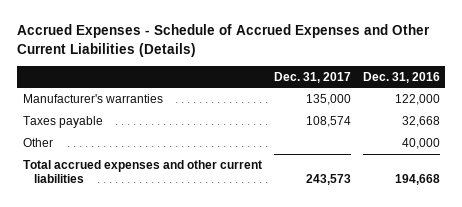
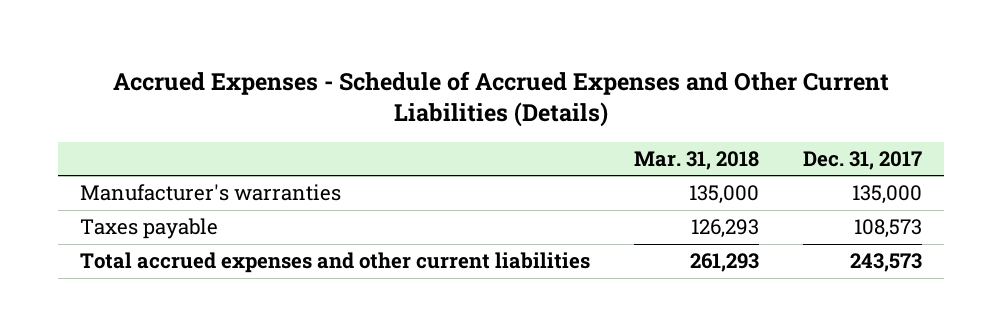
- | Dec. 31, 2017 | Dec. 31, 2016
+ | Mar. 31, 2018 | Dec. 31, 2017
- Taxes payable | 108,574 | 32,668
- Other | | 40,000
+ Taxes payable | 126,293 | 108,573

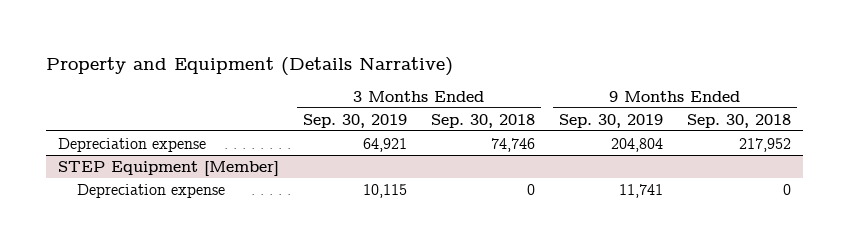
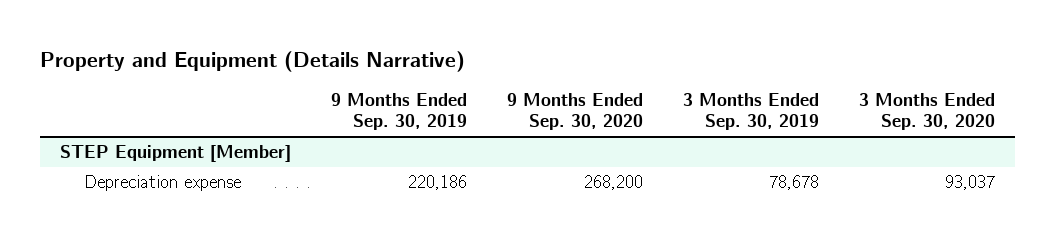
- | 3 Months Ended Sep. 30, 2019 | 3 Months Ended Sep. 30, 2018 | 9 Months Ended Sep. 30, 2019 | 9 Months Ended Sep. 30, 2018
+ | 9 Months Ended Sep. 30, 2019 | 9 Months Ended Sep. 30, 2020 | 3 Months Ended Sep. 30, 2019 | 3 Months Ended Sep. 30, 2020
- Depreciation expense | 64,921 | 74,746 | 204,804 | 217,952
@ STEP Equipment [Member]
- Depreciation expense | 10,115 | 0 | 11,741 | 0
+ Depreciation expense | 220,186 | 268,200 | 78,678 | 93,037

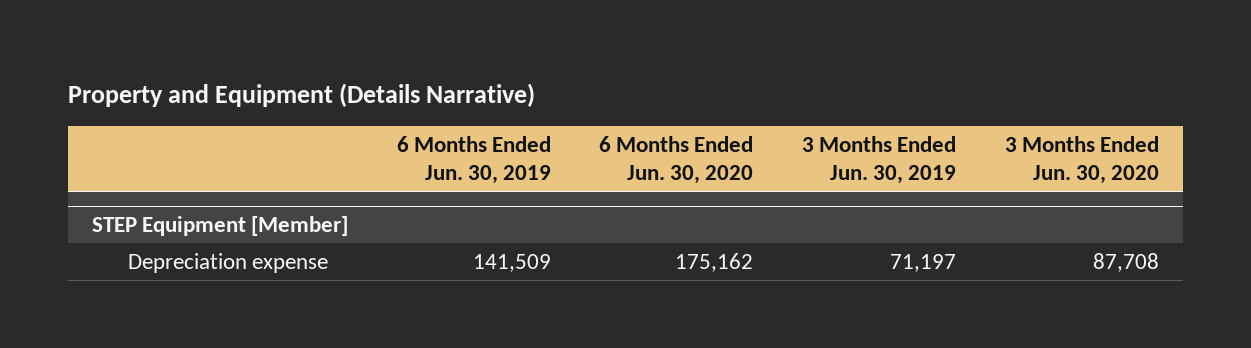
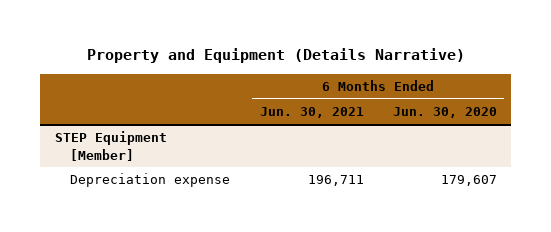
- | 6 Months Ended Jun. 30, 2019 | 6 Months Ended Jun. 30, 2020 | 3 Months Ended Jun. 30, 2019 | 3 Months Ended Jun. 30, 2020
+ | 6 Months Ended Jun. 30, 2021 | 6 Months Ended Jun. 30, 2020
@ STEP Equipment [Member]
- Depreciation expense | 141,509 | 175,162 | 71,197 | 87,708
+ Depreciation expense | 196,711 | 179,607

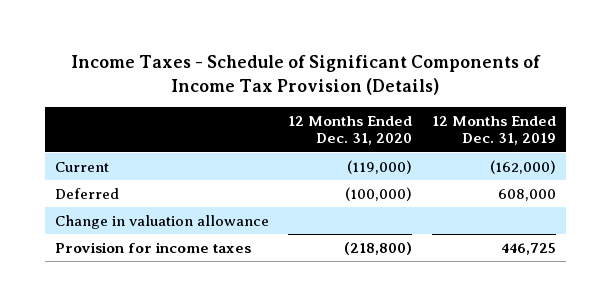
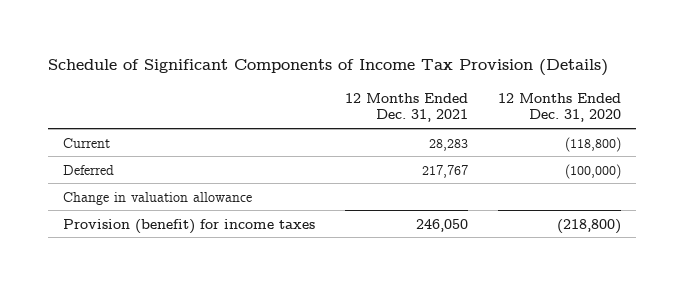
- Income Taxes - Schedule of Significant Components of Income Tax Provision (Details)
+ Schedule of Significant Components of Income Tax Provision (Details)
- | 12 Months Ended Dec. 31, 2020 | 12 Months Ended Dec. 31, 2019
+ | 12 Months Ended Dec. 31, 2021 | 12 Months Ended Dec. 31, 2020
- Current | (119,000) | (162,000)
+ Current | 28,283 | (118,800)
- Provision for income taxes | (218,800) | 446,725
+ Provision (benefit) for income taxes | 246,050 | (218,800)

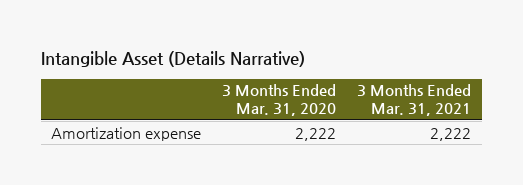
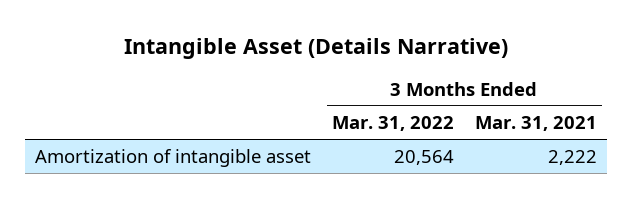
- | 3 Months Ended Mar. 31, 2020 | 3 Months Ended Mar. 31, 2021
+ | 3 Months Ended Mar. 31, 2022 | 3 Months Ended Mar. 31, 2021
- Amortization expense | 2,222 | 2,222
+ Amortization of intangible asset | 20,564 | 2,222

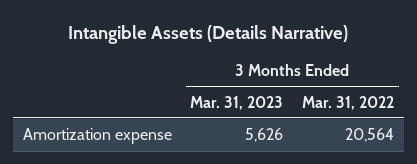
- Intangible Asset (Details Narrative)
+ Intangible Assets (Details Narrative)
- | 3 Months Ended Mar. 31, 2022 | 3 Months Ended Mar. 31, 2021
+ | 3 Months Ended Mar. 31, 2023 | 3 Months Ended Mar. 31, 2022
- Amortization of intangible asset | 20,564 | 2,222
+ Amortization expense | 5,626 | 20,564

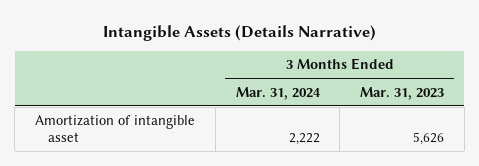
- | 3 Months Ended Mar. 31, 2023 | 3 Months Ended Mar. 31, 2022
+ | 3 Months Ended Mar. 31, 2024 | 3 Months Ended Mar. 31, 2023
- Amortization expense | 5,626 | 20,564
+ Amortization of intangible asset | 2,222 | 5,626

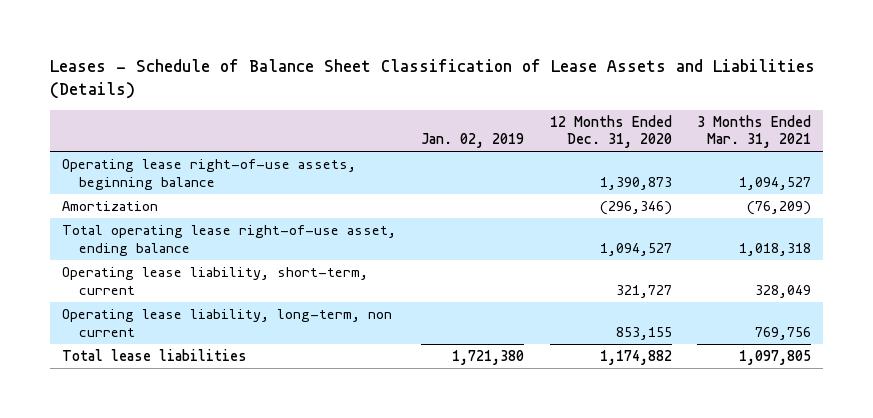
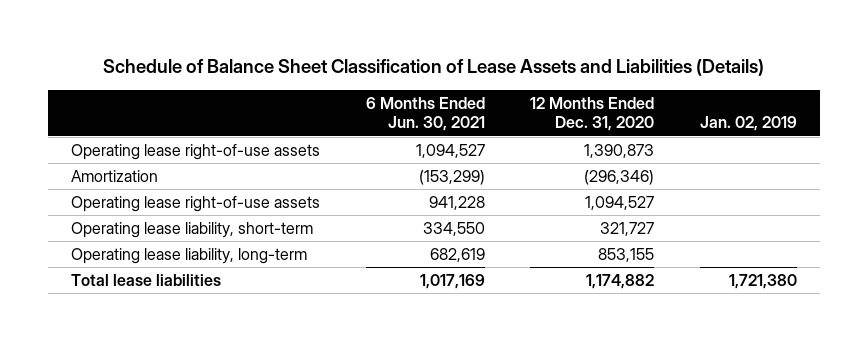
- Leases - Schedule of Balance Sheet Classification of Lease Assets and Liabilities (Details)
+ Schedule of Balance Sheet Classification of Lease Assets and Liabilities (Details)
- | Jan. 02, 2019 | 12 Months Ended Dec. 31, 2020 | 3 Months Ended Mar. 31, 2021
+ | 6 Months Ended Jun. 30, 2021 | 12 Months Ended Dec. 31, 2020 | Jan. 02, 2019
- Operating lease right-of-use assets, beginning balance | | 1,390,873 | 1,094,527
+ Operating lease right-of-use assets | 1,094,527 | 1,390,873 |
- Total operating lease right-of-use asset, ending balance | | 1,094,527 | 1,018,318
- Operating lease liability, short-term, current | | 321,727 | 328,049
- Operating lease liability, long-term, non current | | 853,155 | 769,756
+ Operating lease right-of-use assets | 941,228 | 1,094,527 |
+ Operating lease liability, short-term | 334,550 | 321,727 |
+ Operating lease liability, long-term | 682,619 | 853,155 |

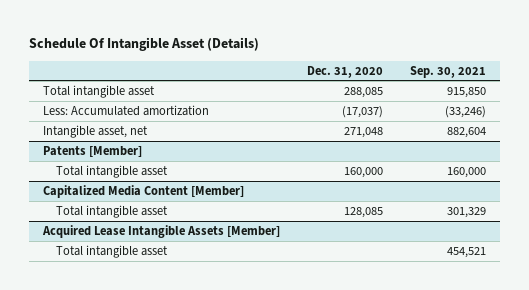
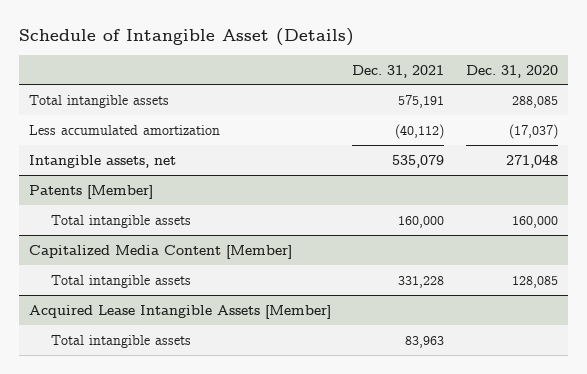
- Schedule Of Intangible Asset (Details)
+ Schedule of Intangible Asset (Details)
- | Dec. 31, 2020 | Sep. 30, 2021
+ | Dec. 31, 2021 | Dec. 31, 2020
- Total intangible asset | 288,085 | 915,850
- Less: Accumulated amortization | (17,037) | (33,246)
- Intangible asset, net | 271,048 | 882,604
+ Total intangible assets | 575,191 | 288,085
+ Less accumulated amortization | (40,112) | (17,037)
+ Intangible assets, net | 535,079 | 271,048
@ Patents [Member]
- Total intangible asset | 160,000 | 160,000
+ Total intangible assets | 160,000 | 160,000
@ Capitalized Media Content [Member]
- Total intangible asset | 128,085 | 301,329
+ Total intangible assets | 331,228 | 128,085
@ Acquired Lease Intangible Assets [Member]
- Total intangible asset | | 454,521
+ Total intangible assets | 83,963 |

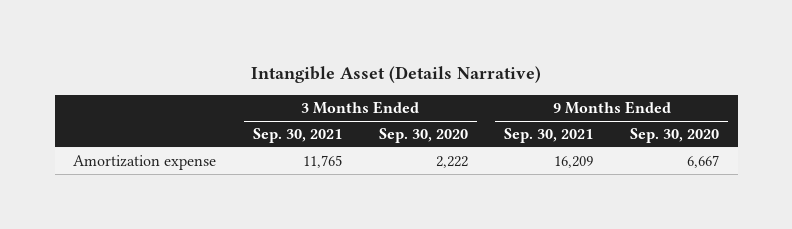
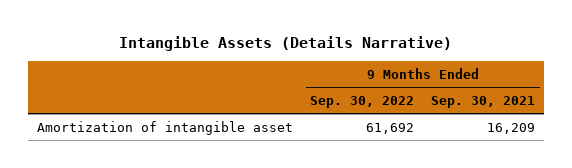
- Intangible Asset (Details Narrative)
+ Intangible Assets (Details Narrative)
- | 3 Months Ended Sep. 30, 2021 | 3 Months Ended Sep. 30, 2020 | 9 Months Ended Sep. 30, 2021 | 9 Months Ended Sep. 30, 2020
+ | 9 Months Ended Sep. 30, 2022 | 9 Months Ended Sep. 30, 2021
- Amortization expense | 11,765 | 2,222 | 16,209 | 6,667
+ Amortization of intangible asset | 61,692 | 16,209

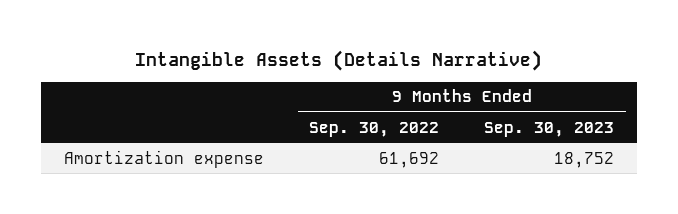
- | 9 Months Ended Sep. 30, 2022 | 9 Months Ended Sep. 30, 2021
+ | 9 Months Ended Sep. 30, 2022 | 9 Months Ended Sep. 30, 2023
- Amortization of intangible asset | 61,692 | 16,209
+ Amortization expense | 61,692 | 18,752

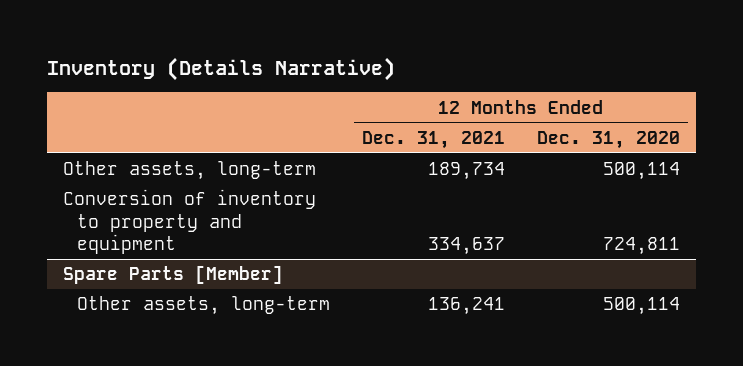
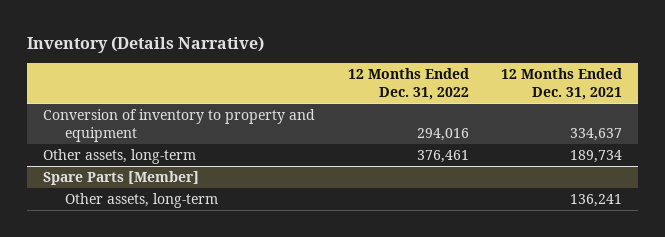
- | 12 Months Ended Dec. 31, 2021 | 12 Months Ended Dec. 31, 2020
+ | 12 Months Ended Dec. 31, 2022 | 12 Months Ended Dec. 31, 2021
moved down: Other assets, long-term | 376,461 | 189,734

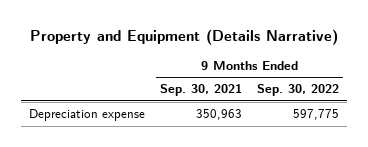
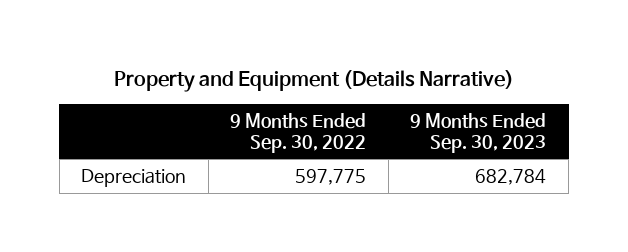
- | 9 Months Ended Sep. 30, 2021 | 9 Months Ended Sep. 30, 2022
+ | 9 Months Ended Sep. 30, 2022 | 9 Months Ended Sep. 30, 2023
- Depreciation expense | 350,963 | 597,775
+ Depreciation | 597,775 | 682,784

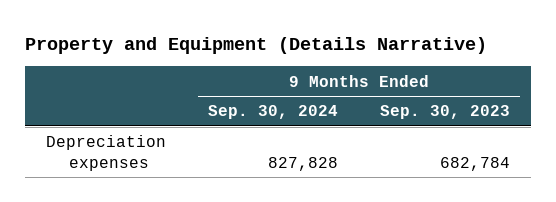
- | 9 Months Ended Sep. 30, 2022 | 9 Months Ended Sep. 30, 2023
+ | 9 Months Ended Sep. 30, 2024 | 9 Months Ended Sep. 30, 2023
- Depreciation | 597,775 | 682,784
+ Depreciation expenses | 827,828 | 682,784

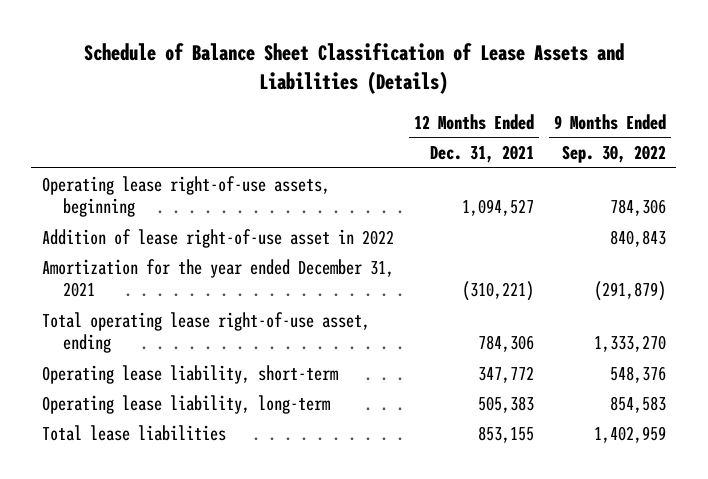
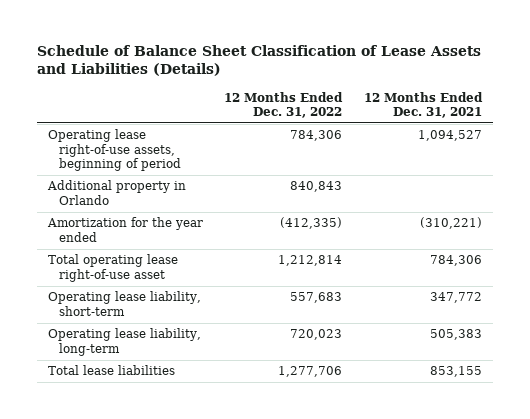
- | 12 Months Ended Dec. 31, 2021 | 9 Months Ended Sep. 30, 2022
+ | 12 Months Ended Dec. 31, 2022 | 12 Months Ended Dec. 31, 2021
- Operating lease right-of-use assets, beginning | 1,094,527 | 784,306
- Addition of lease right-of-use asset in 2022 | | 840,843
- Amortization for the year ended December 31, 2021 | (310,221) | (291,879)
- Total operating lease right-of-use asset, ending | 784,306 | 1,333,270
+ Operating lease right-of-use assets, beginning of period | 784,306 | 1,094,527
+ Additional property in Orlando | 840,843 |
+ Amortization for the year ended | (412,335) | (310,221)
+ Total operating lease right-of-use asset | 1,212,814 | 784,306

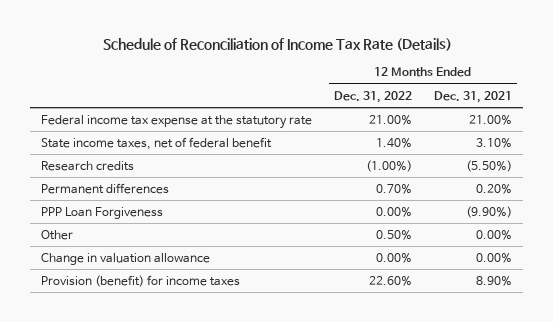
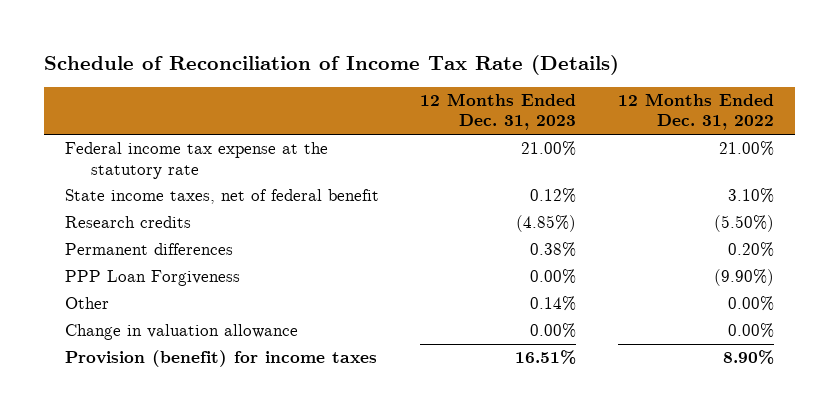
- | 12 Months Ended Dec. 31, 2022 | 12 Months Ended Dec. 31, 2021
+ | 12 Months Ended Dec. 31, 2023 | 12 Months Ended Dec. 31, 2022
- State income taxes, net of federal benefit | 1.40% | 3.10%
- Research credits | (1.00%) | (5.50%)
- Permanent differences | 0.70% | 0.20%
- PPP Loan Forgiveness | 0.00% | (9.90%)
- Other | 0.50% | 0.00%
+ State income taxes, net of federal benefit | 0.12% | 3.10%
+ Research credits | (4.85%) | (5.50%)
+ Permanent differences | 0.38% | 0.20%
+ PPP Loan Forgiveness | 0.00% | (9.90%)
+ Other | 0.14% | 0.00%
- Provision (benefit) for income taxes | 22.60% | 8.90%
+ Provision (benefit) for income taxes | 16.51% | 8.90%

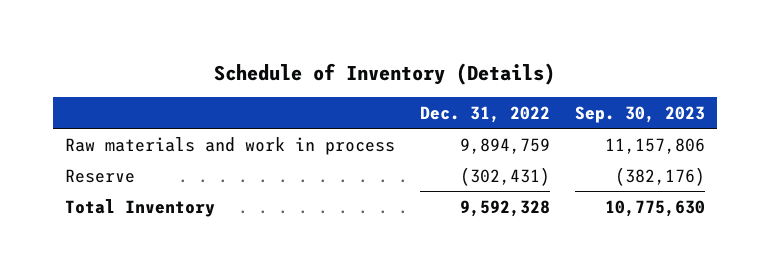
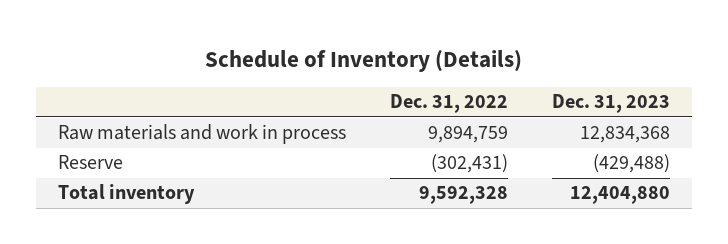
- | Dec. 31, 2022 | Sep. 30, 2023
+ | Dec. 31, 2022 | Dec. 31, 2023
- Total Inventory | 9,592,328 | 10,775,630
+ Total inventory | 9,592,328 | 12,404,880

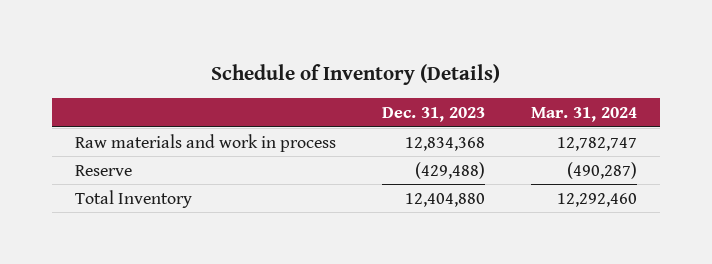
- | Dec. 31, 2022 | Dec. 31, 2023
+ | Dec. 31, 2023 | Mar. 31, 2024
- Total inventory | 9,592,328 | 12,404,880
+ Total Inventory | 12,404,880 | 12,292,460

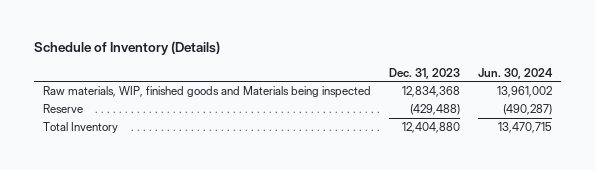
- | Dec. 31, 2023 | Mar. 31, 2024
+ | Dec. 31, 2023 | Jun. 30, 2024
- Raw materials and work in process | 12,834,368 | 12,782,747
+ Raw materials, WIP, finished goods and Materials being inspected | 12,834,368 | 13,961,002

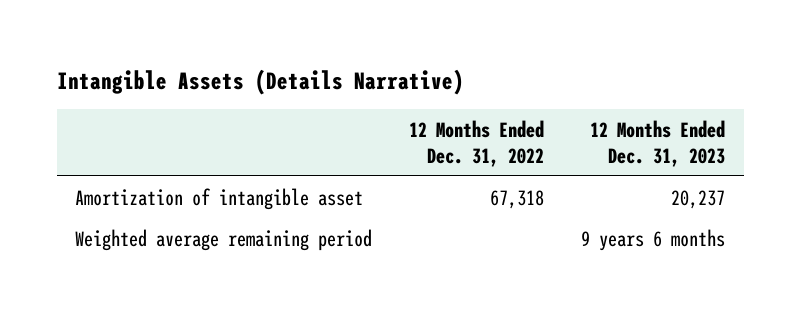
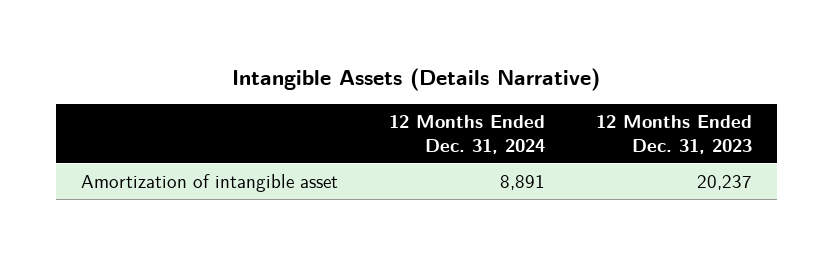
- | 12 Months Ended Dec. 31, 2022 | 12 Months Ended Dec. 31, 2023
+ | 12 Months Ended Dec. 31, 2024 | 12 Months Ended Dec. 31, 2023
- Weighted average remaining period | | 9 years 6 months

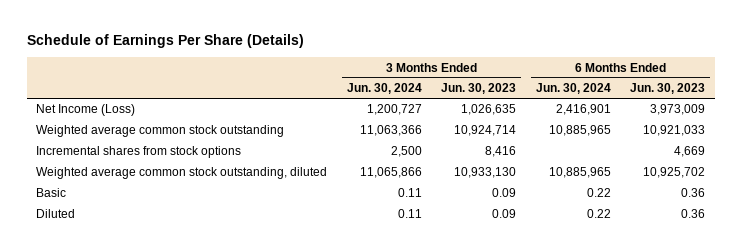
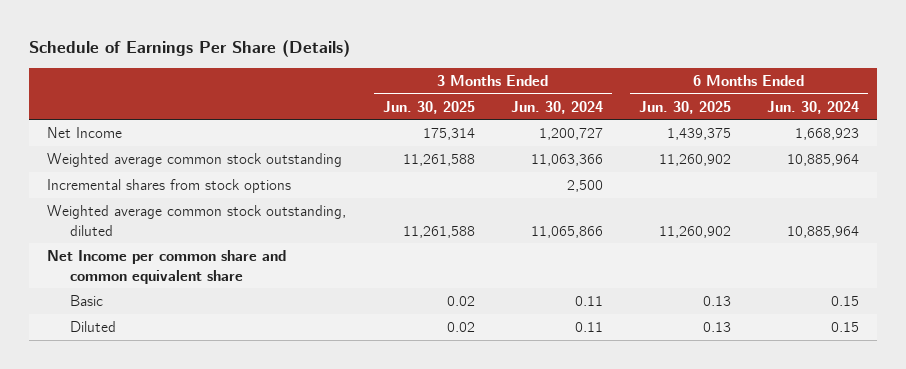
- | 3 Months Ended Jun. 30, 2024 | 3 Months Ended Jun. 30, 2023 | 6 Months Ended Jun. 30, 2024 | 6 Months Ended Jun. 30, 2023
+ | 3 Months Ended Jun. 30, 2025 | 3 Months Ended Jun. 30, 2024 | 6 Months Ended Jun. 30, 2025 | 6 Months Ended Jun. 30, 2024
- Net Income (Loss) | 1,200,727 | 1,026,635 | 2,416,901 | 3,973,009
- Weighted average common stock outstanding | 11,063,366 | 10,924,714 | 10,885,965 | 10,921,033
+ Net Income | 175,314 | 1,200,727 | 1,439,375 | 1,668,923
+ Weighted average common stock outstanding | 11,261,588 | 11,063,366 | 11,260,902 | 10,885,964
- Weighted average common stock outstanding, diluted | 11,065,866 | 10,933,130 | 10,885,965 | 10,925,702
- Basic | 0.11 | 0.09 | 0.22 | 0.36
- Diluted | 0.11 | 0.09 | 0.22 | 0.36
+ Weighted average common stock outstanding, diluted | 11,261,588 | 11,065,866 | 11,260,902 | 10,885,964
+ Net Income per common share and common equivalent share
+ Basic | 0.02 | 0.11 | 0.13 | 0.15
+ Diluted | 0.02 | 0.11 | 0.13 | 0.15

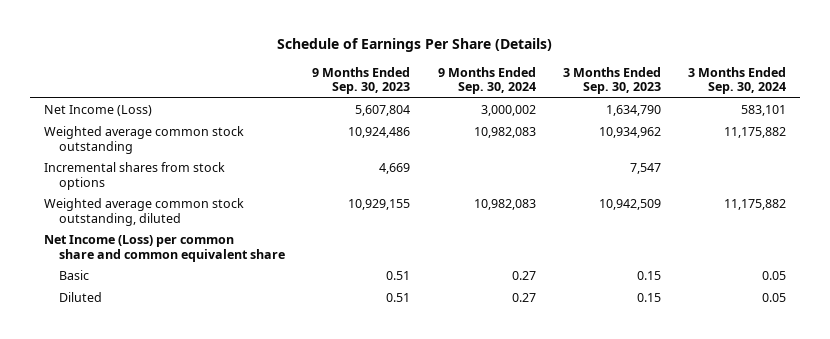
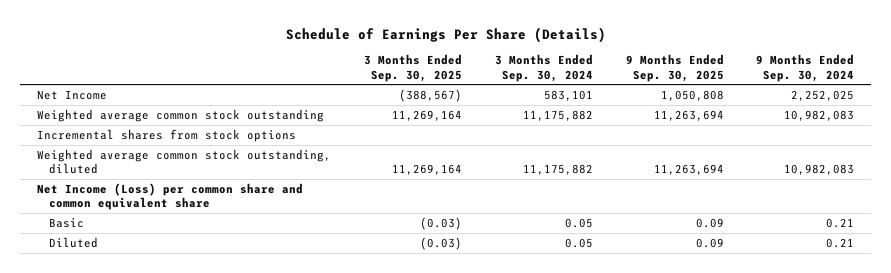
- | 9 Months Ended Sep. 30, 2023 | 9 Months Ended Sep. 30, 2024 | 3 Months Ended Sep. 30, 2023 | 3 Months Ended Sep. 30, 2024
+ | 3 Months Ended Sep. 30, 2025 | 3 Months Ended Sep. 30, 2024 | 9 Months Ended Sep. 30, 2025 | 9 Months Ended Sep. 30, 2024
- Net Income (Loss) | 5,607,804 | 3,000,002 | 1,634,790 | 583,101
+ Net Income | (388,567) | 583,101 | 1,050,808 | 2,252,025
- Basic | 0.51 | 0.27 | 0.15 | 0.05
- Diluted | 0.51 | 0.27 | 0.15 | 0.05
+ Basic | (0.03) | 0.05 | 0.09 | 0.21
+ Diluted | (0.03) | 0.05 | 0.09 | 0.21

